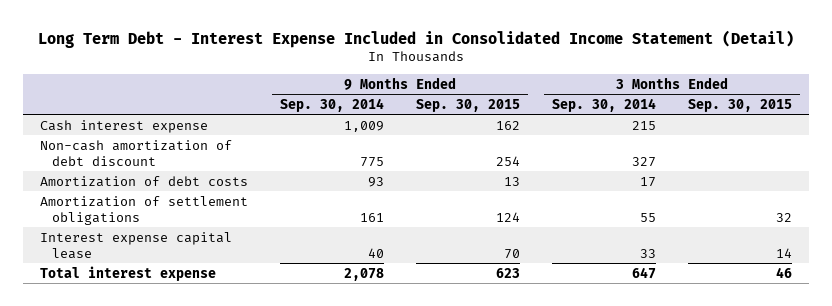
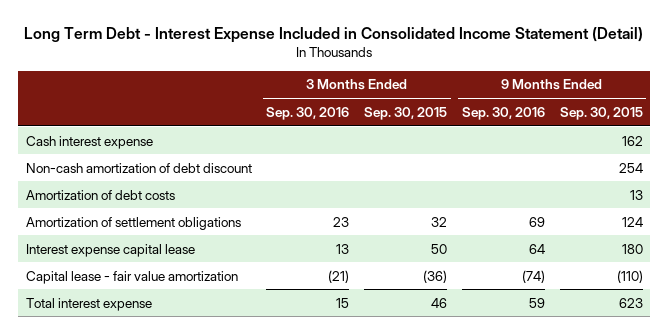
- | 9 Months Ended Sep. 30, 2014 | 9 Months Ended Sep. 30, 2015 | 3 Months Ended Sep. 30, 2014 | 3 Months Ended Sep. 30, 2015
+ | 3 Months Ended Sep. 30, 2016 | 3 Months Ended Sep. 30, 2015 | 9 Months Ended Sep. 30, 2016 | 9 Months Ended Sep. 30, 2015
- Interest expense capital lease | 40 | 70 | 33 | 14
+ Interest expense capital lease | 13 | 50 | 64 | 180
+ Capital lease - fair value amortization | (21) | (36) | (74) | (110)

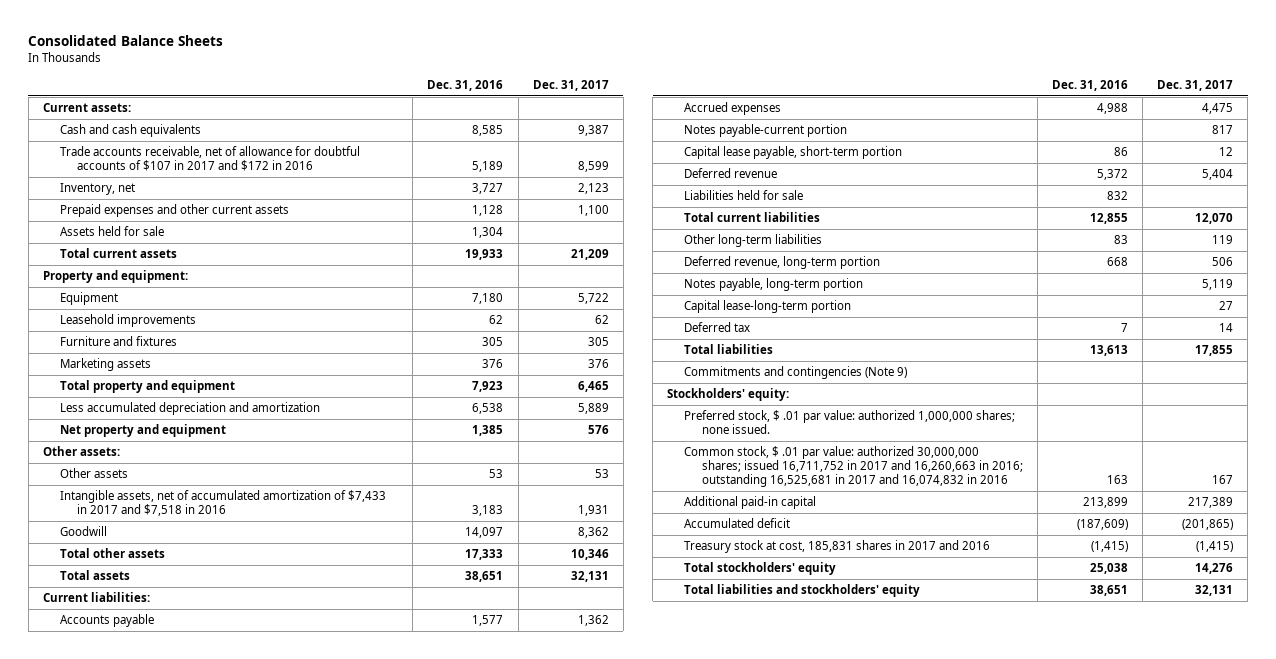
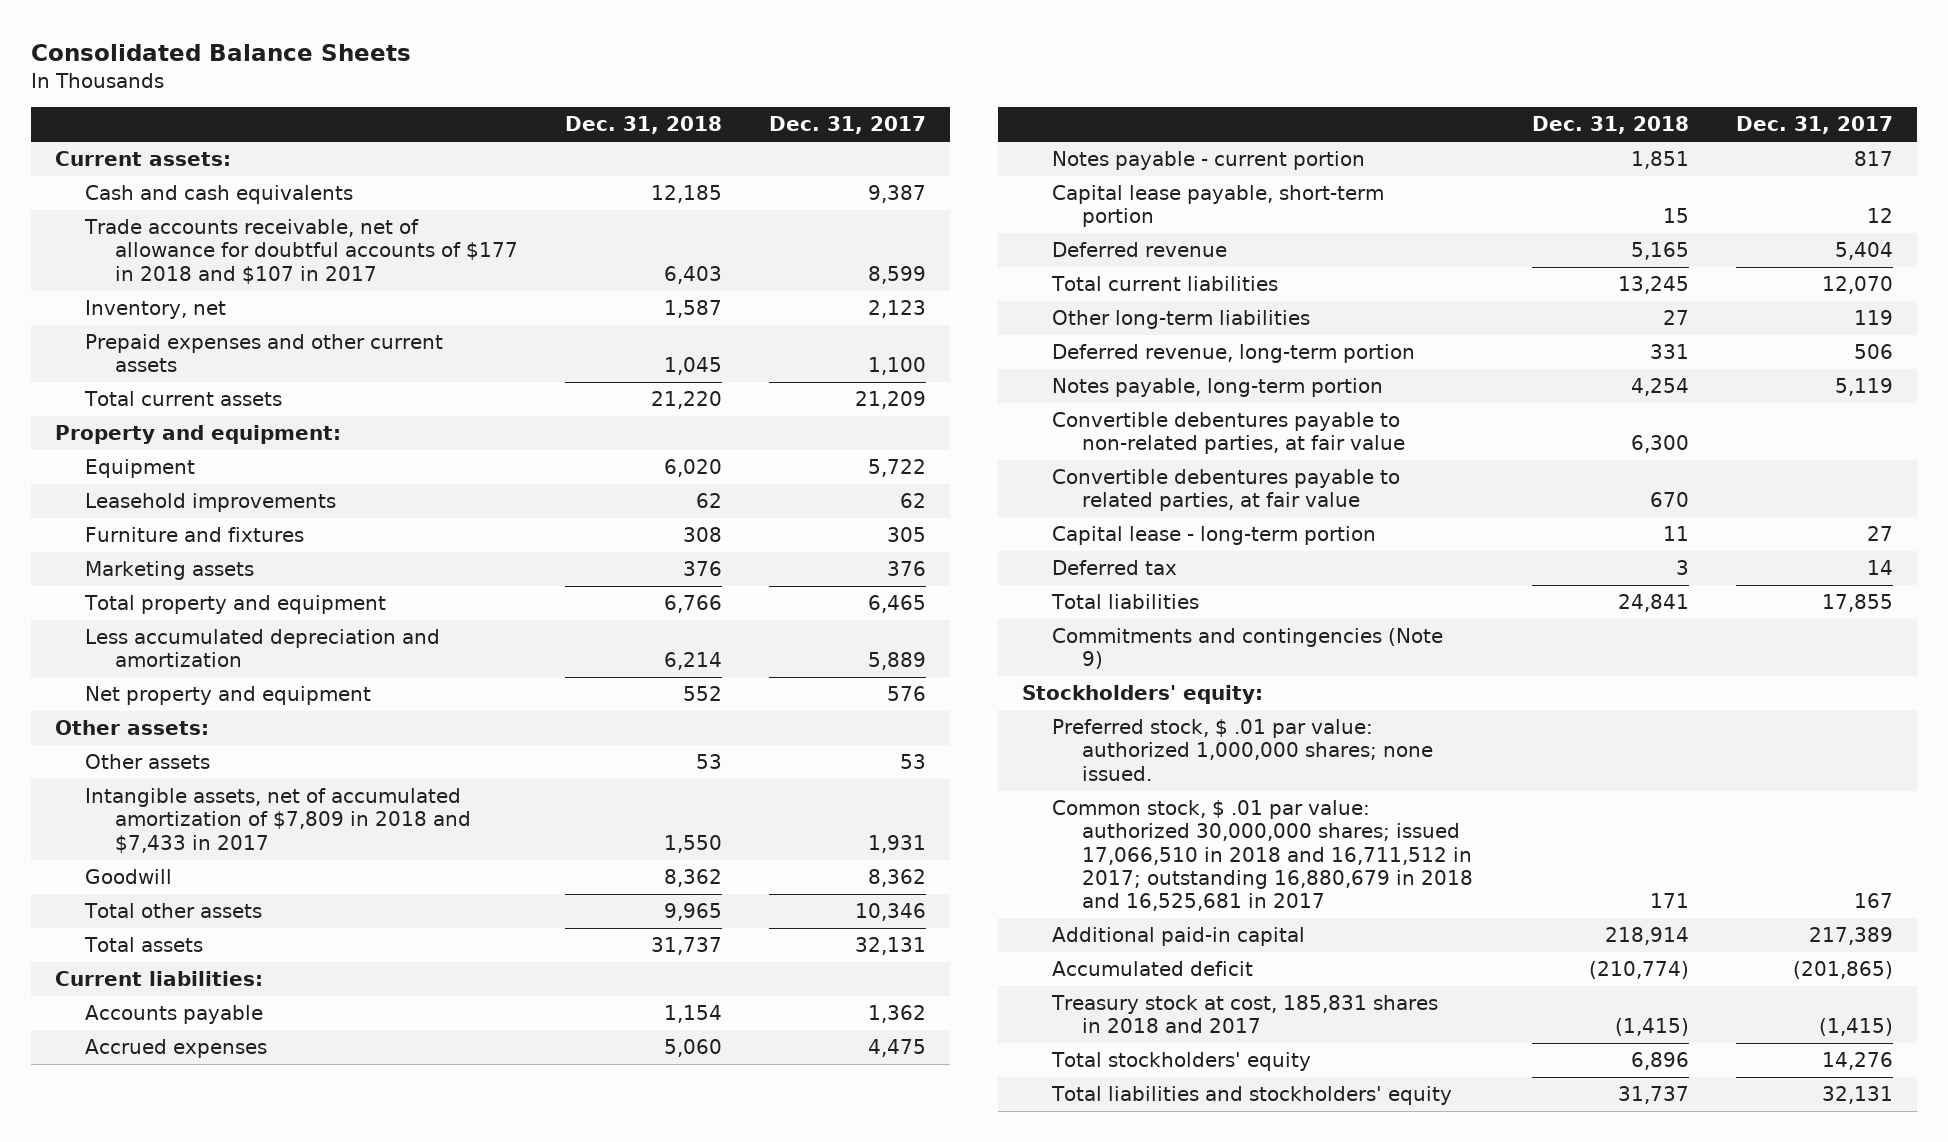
- | Dec. 31, 2016 | Dec. 31, 2017
+ | Dec. 31, 2018 | Dec. 31, 2017
- Trade accounts receivable, net of allowance for doubtful accounts of $107 in 2017 and $172 in 2016 | 5,189 | 8,599
+ Trade accounts receivable, net of allowance for doubtful accounts of $177 in 2018 and $107 in 2017 | 6,403 | 8,599
- Assets held for sale | 1,304 |
- Intangible assets, net of accumulated amortization of $7,433 in 2017 and $7,518 in 2016 | 3,183 | 1,931
+ Intangible assets, net of accumulated amortization of $7,809 in 2018 and $7,433 in 2017 | 1,550 | 1,931
- Notes payable-current portion | | 817
+ Notes payable - current portion | 1,851 | 817
- Liabilities held for sale | 832 |
- Capital lease-long-term portion | | 27
+ Convertible debentures payable to non-related parties, at fair value | 6,300 |
+ Convertible debentures payable to related parties, at fair value | 670 |
+ Capital lease - long-term portion | 11 | 27
- Common stock, $ .01 par value: authorized 30,000,000 shares; issued 16,711,752 in 2017 and 16,260,663 in 2016; outstanding 16,525,681 in 2017 and 16,074,832 in 2016 | 163 | 167
+ Common stock, $ .01 par value: authorized 30,000,000 shares; issued 17,066,510 in 2018 and 16,711,512 in 2017; outstanding 16,880,679 in 2018 and 16,525,681 in 2017 | 171 | 167
- Treasury stock at cost, 185,831 shares in 2017 and 2016 | (1,415) | (1,415)
+ Treasury stock at cost, 185,831 shares in 2018 and 2017 | (1,415) | (1,415)

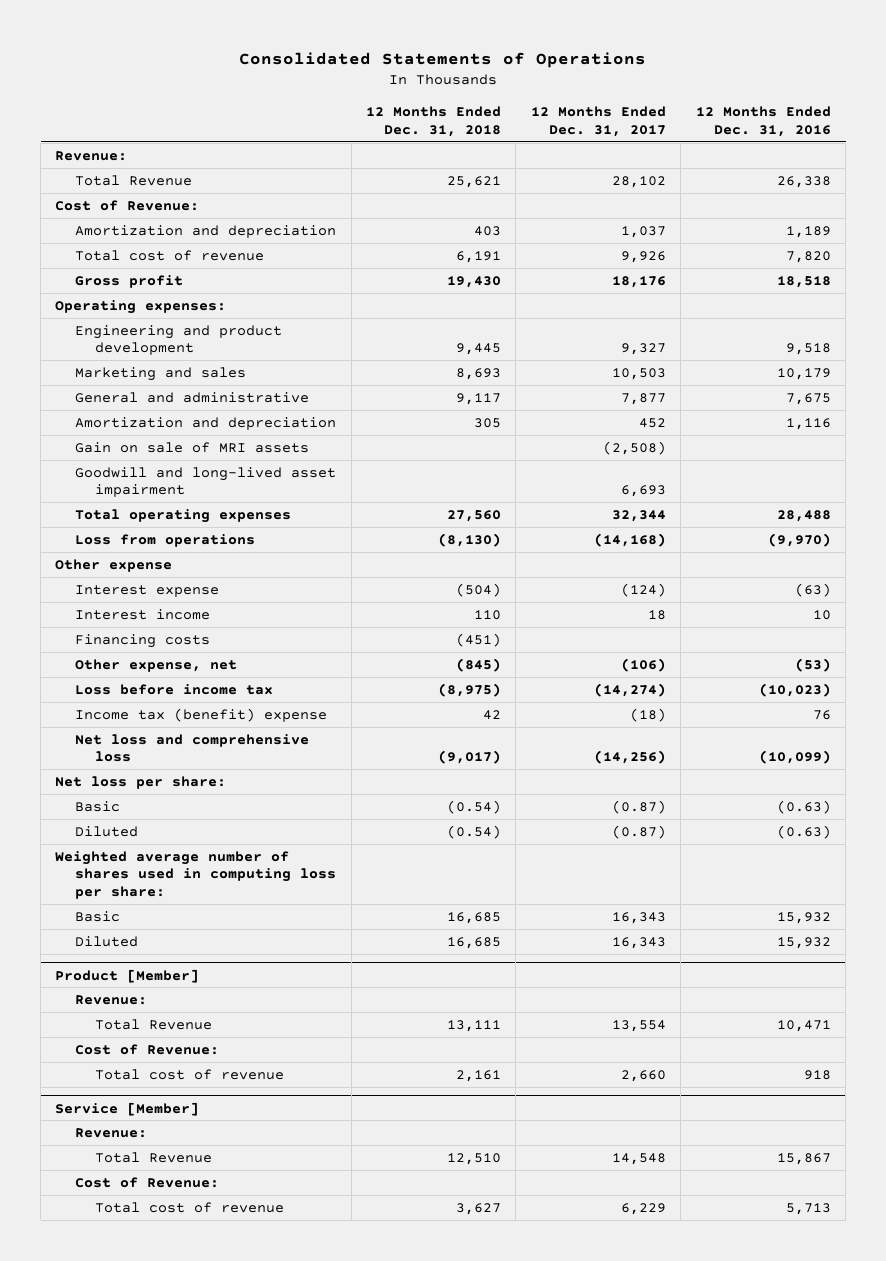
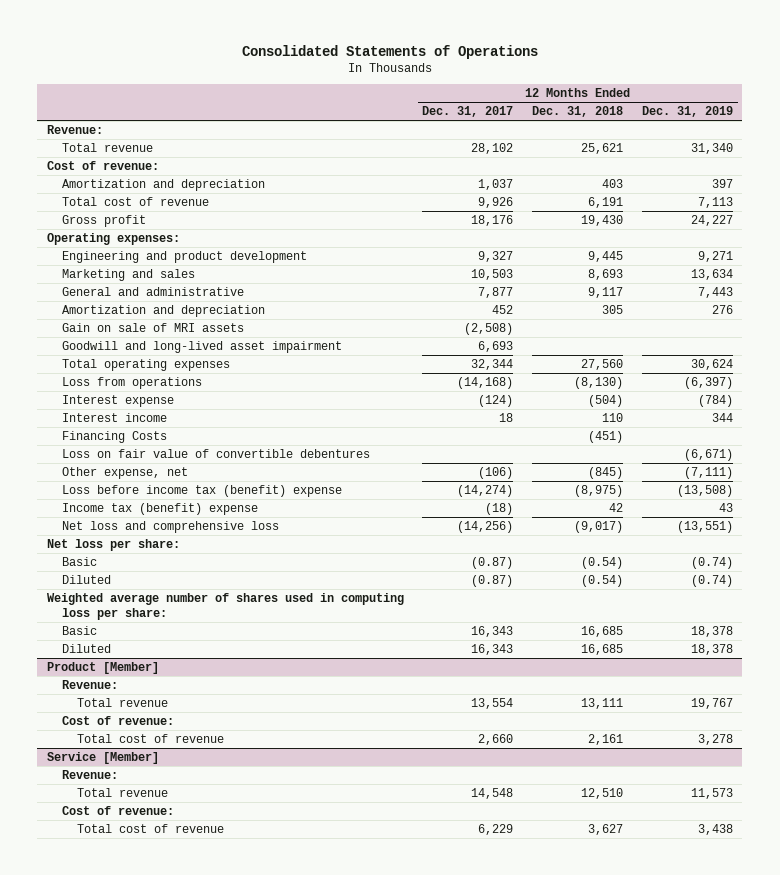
- | 12 Months Ended Dec. 31, 2018 | 12 Months Ended Dec. 31, 2017 | 12 Months Ended Dec. 31, 2016
+ | 12 Months Ended Dec. 31, 2017 | 12 Months Ended Dec. 31, 2018 | 12 Months Ended Dec. 31, 2019
- Total Revenue | 25,621 | 28,102 | 26,338
- Cost of Revenue:
+ Total revenue | 28,102 | 25,621 | 31,340
+ Cost of revenue:
- Other expense
- Financing costs | (451) | |
+ Financing Costs | | (451) |
+ Loss on fair value of convertible debentures | | | (6,671)
- Loss before income tax | (8,975) | (14,274) | (10,023)
+ Loss before income tax (benefit) expense | (14,274) | (8,975) | (13,508)
@ Product [Member]
- Total Revenue | 13,111 | 13,554 | 10,471
- Cost of Revenue:
+ Total revenue | 13,554 | 13,111 | 19,767
+ Cost of revenue:
@ Service [Member]
- Total Revenue | 12,510 | 14,548 | 15,867
- Cost of Revenue:
+ Total revenue | 14,548 | 12,510 | 11,573
+ Cost of revenue:

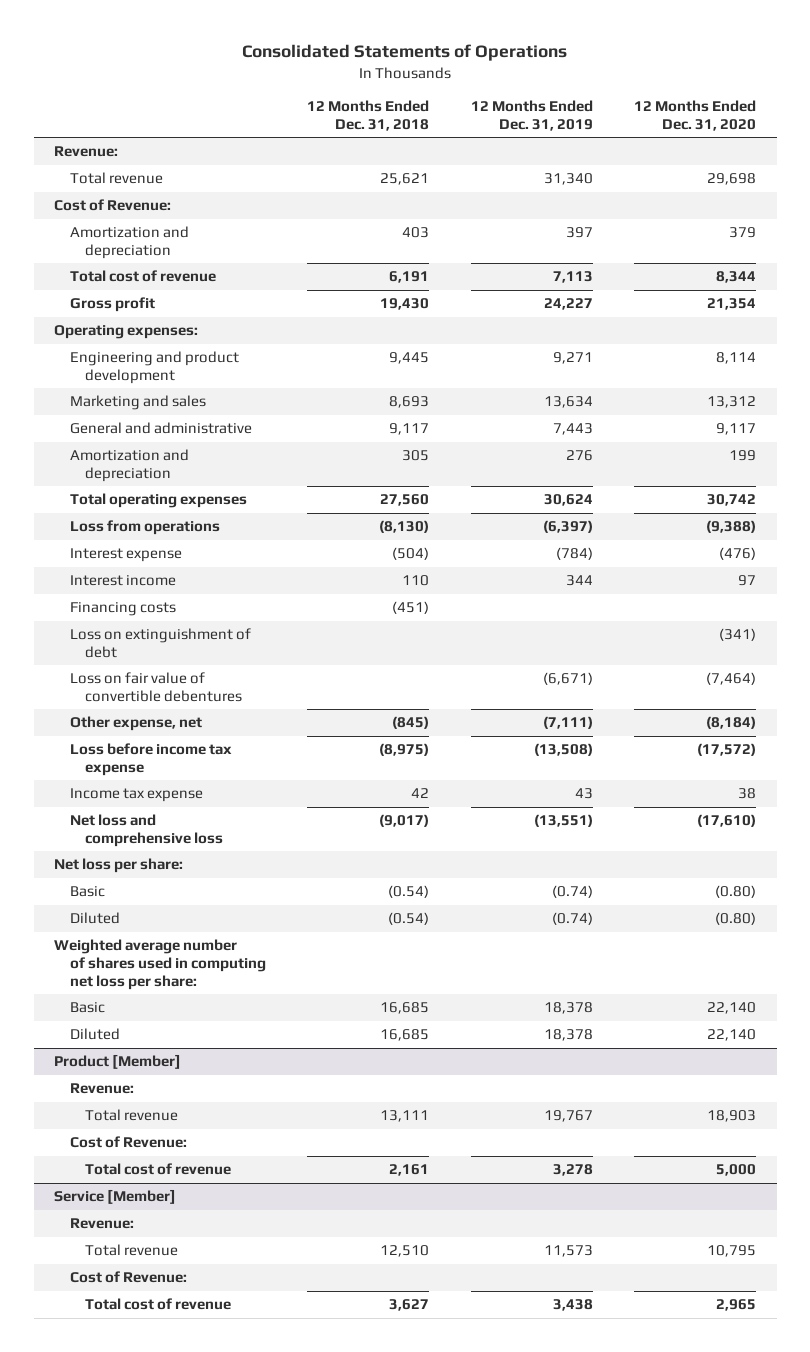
- | 12 Months Ended Dec. 31, 2017 | 12 Months Ended Dec. 31, 2018 | 12 Months Ended Dec. 31, 2019
+ | 12 Months Ended Dec. 31, 2018 | 12 Months Ended Dec. 31, 2019 | 12 Months Ended Dec. 31, 2020
- Cost of revenue:
+ Cost of Revenue:
- Gain on sale of MRI assets | (2,508) | |
- Goodwill and long-lived asset impairment | 6,693 | |
- Financing Costs | | (451) |
+ Financing costs | (451) | |
+ Loss on extinguishment of debt | | | (341)
- Loss before income tax (benefit) expense | (14,274) | (8,975) | (13,508)
- Income tax (benefit) expense | (18) | 42 | 43
+ Loss before income tax expense | (8,975) | (13,508) | (17,572)
+ Income tax expense | 42 | 43 | 38
- Weighted average number of shares used in computing loss per share:
+ Weighted average number of shares used in computing net loss per share:
@ Product [Member]
- Cost of revenue:
+ Cost of Revenue:
@ Service [Member]
- Cost of revenue:
+ Cost of Revenue:

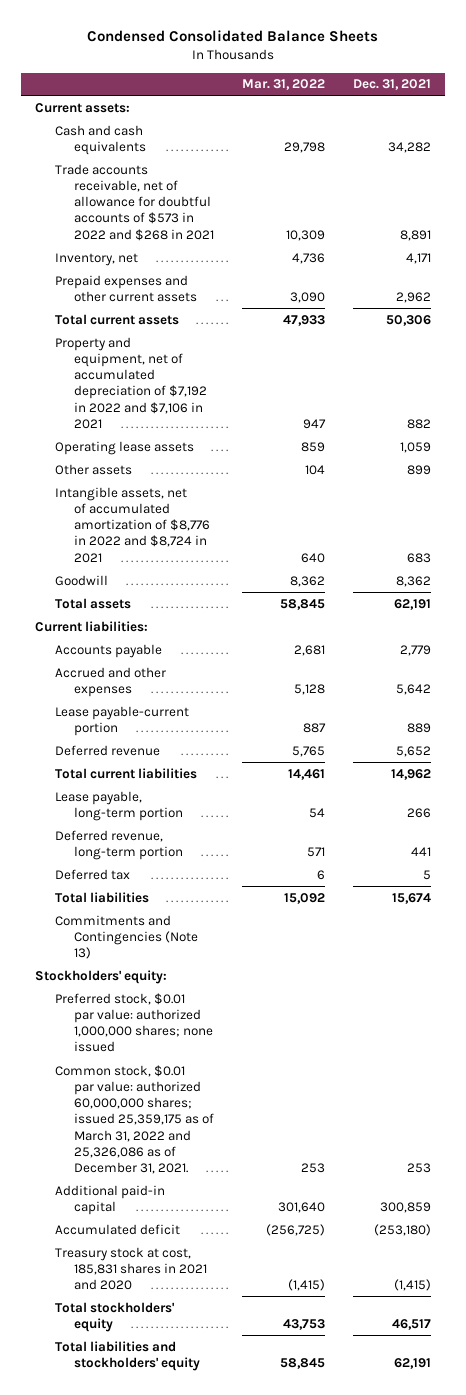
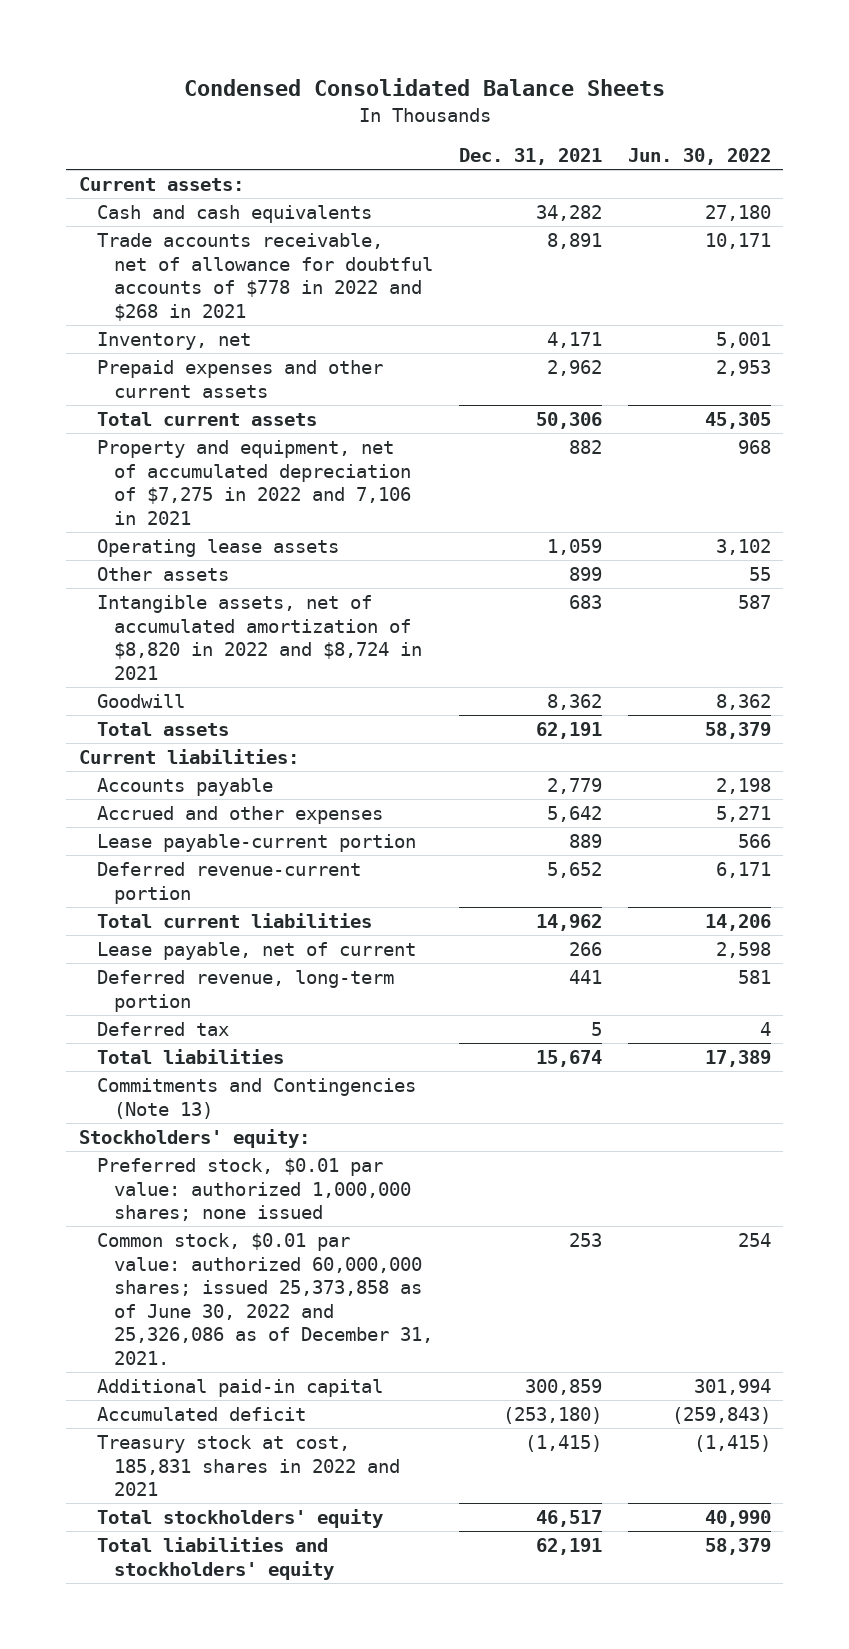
- | Mar. 31, 2022 | Dec. 31, 2021
+ | Dec. 31, 2021 | Jun. 30, 2022
- Trade accounts receivable, net of allowance for doubtful accounts of $573 in 2022 and $268 in 2021 | 10,309 | 8,891
+ Trade accounts receivable, net of allowance for doubtful accounts of $778 in 2022 and $268 in 2021 | 8,891 | 10,171
- Property and equipment, net of accumulated depreciation of $7,192 in 2022 and $7,106 in 2021 | 947 | 882
+ Property and equipment, net of accumulated depreciation of $7,275 in 2022 and 7,106 in 2021 | 882 | 968
- Intangible assets, net of accumulated amortization of $8,776 in 2022 and $8,724 in 2021 | 640 | 683
+ Intangible assets, net of accumulated amortization of $8,820 in 2022 and $8,724 in 2021 | 683 | 587
- Deferred revenue | 5,765 | 5,652
+ Deferred revenue-current portion | 5,652 | 6,171
- Lease payable, long-term portion | 54 | 266
+ Lease payable, net of current | 266 | 2,598
- Common stock, $0.01 par value: authorized 60,000,000 shares; issued 25,359,175 as of March 31, 2022 and 25,326,086 as of December 31, 2021. | 253 | 253
+ Common stock, $0.01 par value: authorized 60,000,000 shares; issued 25,373,858 as of June 30, 2022 and 25,326,086 as of December 31, 2021. | 253 | 254
- Treasury stock at cost, 185,831 shares in 2021 and 2020 | (1,415) | (1,415)
+ Treasury stock at cost, 185,831 shares in 2022 and 2021 | (1,415) | (1,415)

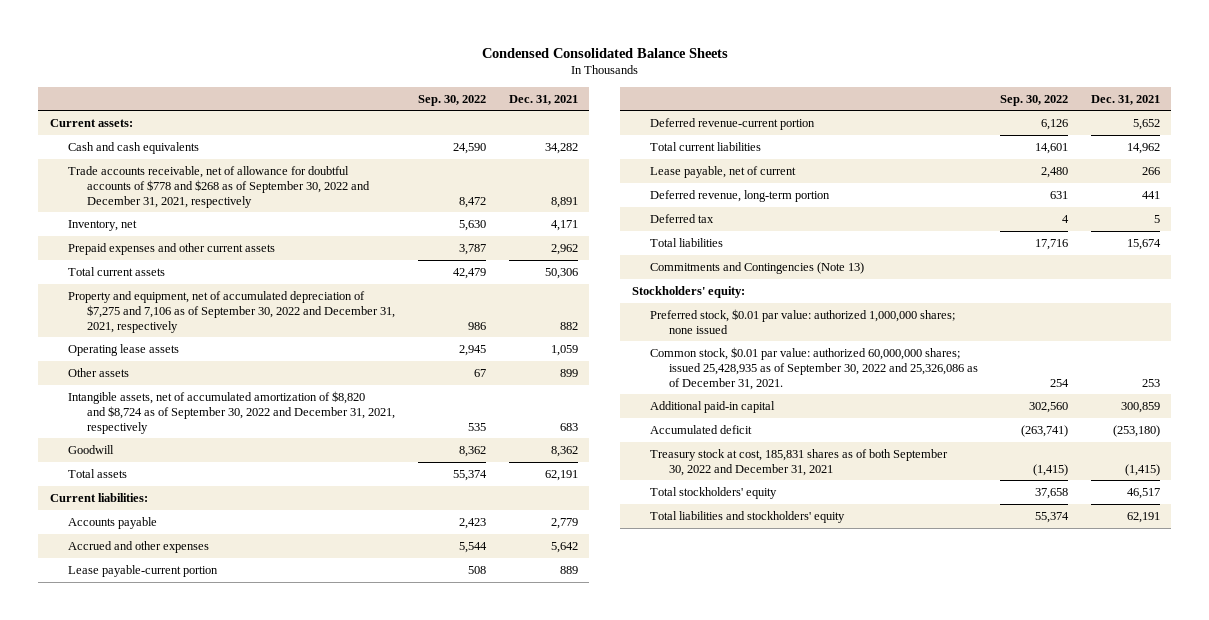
- | Dec. 31, 2021 | Jun. 30, 2022
+ | Sep. 30, 2022 | Dec. 31, 2021
- Trade accounts receivable, net of allowance for doubtful accounts of $778 in 2022 and $268 in 2021 | 8,891 | 10,171
+ Trade accounts receivable, net of allowance for doubtful accounts of $778 and $268 as of September 30, 2022 and December 31, 2021, respectively | 8,472 | 8,891
- Property and equipment, net of accumulated depreciation of $7,275 in 2022 and 7,106 in 2021 | 882 | 968
+ Property and equipment, net of accumulated depreciation of $7,275 and 7,106 as of September 30, 2022 and December 31, 2021, respectively | 986 | 882
- Intangible assets, net of accumulated amortization of $8,820 in 2022 and $8,724 in 2021 | 683 | 587
+ Intangible assets, net of accumulated amortization of $8,820 and $8,724 as of September 30, 2022 and December 31, 2021, respectively | 535 | 683
- Common stock, $0.01 par value: authorized 60,000,000 shares; issued 25,373,858 as of June 30, 2022 and 25,326,086 as of December 31, 2021. | 253 | 254
+ Common stock, $0.01 par value: authorized 60,000,000 shares; issued 25,428,935 as of September 30, 2022 and 25,326,086 as of December 31, 2021. | 254 | 253
- Treasury stock at cost, 185,831 shares in 2022 and 2021 | (1,415) | (1,415)
+ Treasury stock at cost, 185,831 shares as of both September 30, 2022 and December 31, 2021 | (1,415) | (1,415)

